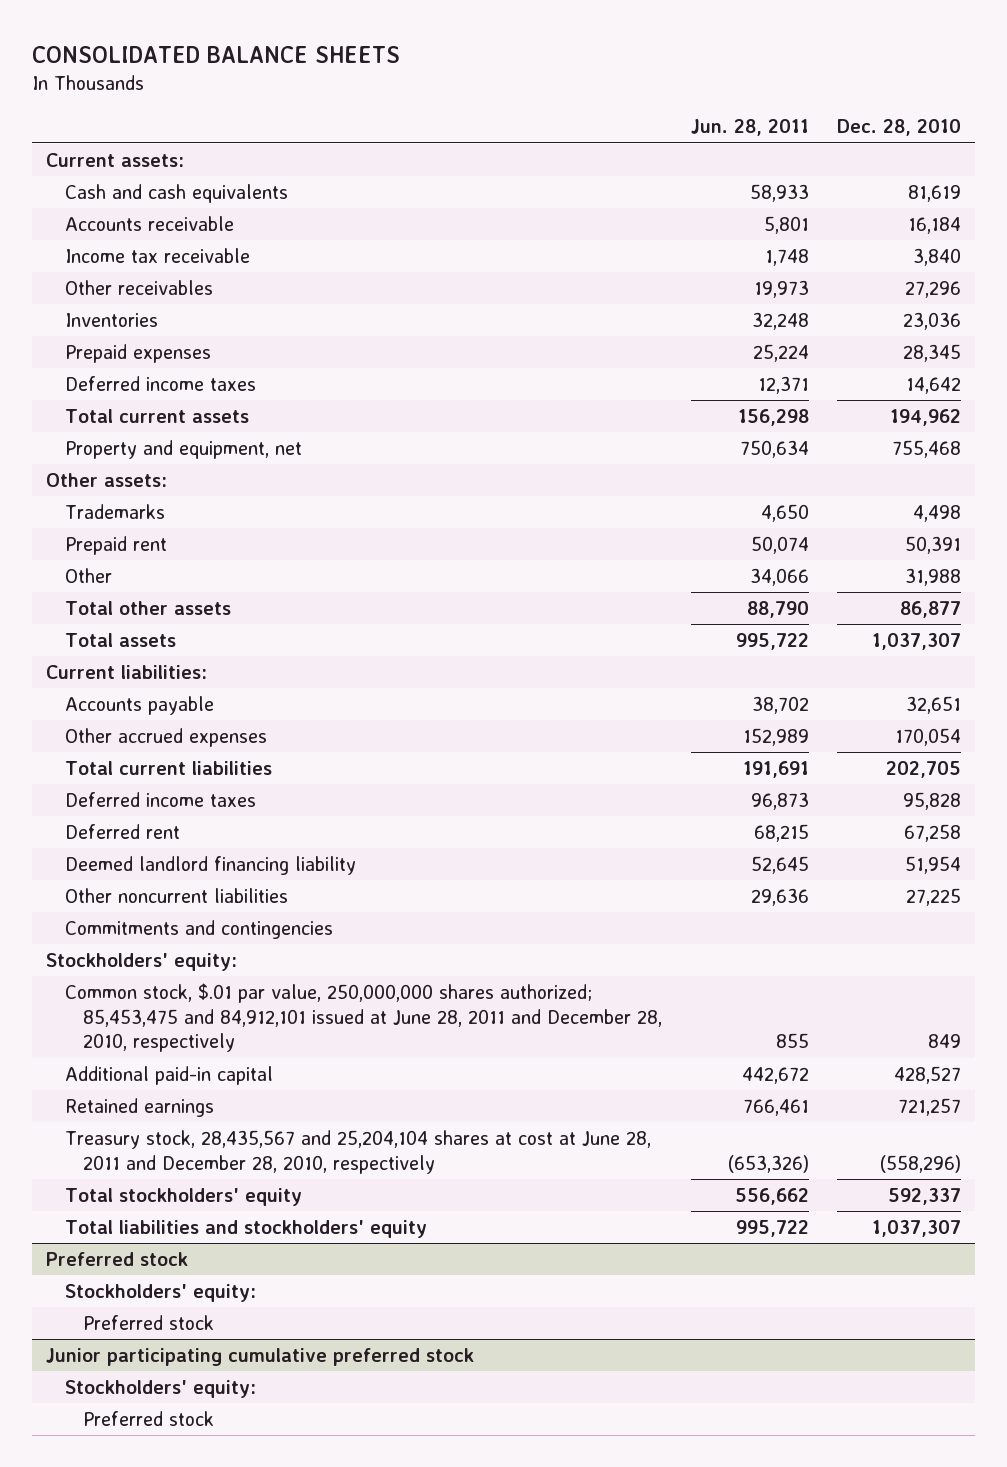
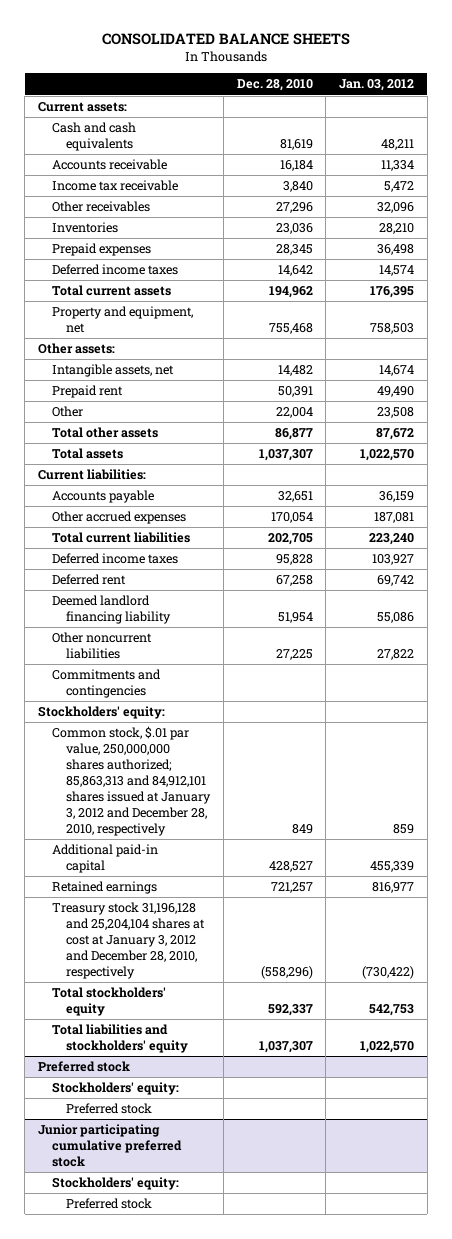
- | Jun. 28, 2011 | Dec. 28, 2010
+ | Dec. 28, 2010 | Jan. 03, 2012
- Trademarks | 4,650 | 4,498
+ Intangible assets, net | 14,482 | 14,674
- Other | 34,066 | 31,988
+ Other | 22,004 | 23,508
- Common stock, $.01 par value, 250,000,000 shares authorized; 85,453,475 and 84,912,101 issued at June 28, 2011 and December 28, 2010, respectively | 855 | 849
+ Common stock, $.01 par value, 250,000,000 shares authorized; 85,863,313 and 84,912,101 shares issued at January 3, 2012 and December 28, 2010, respectively | 849 | 859
- Treasury stock, 28,435,567 and 25,204,104 shares at cost at June 28, 2011 and December 28, 2010, respectively | (653,326) | (558,296)
+ Treasury stock 31,196,128 and 25,204,104 shares at cost at January 3, 2012 and December 28, 2010, respectively | (558,296) | (730,422)

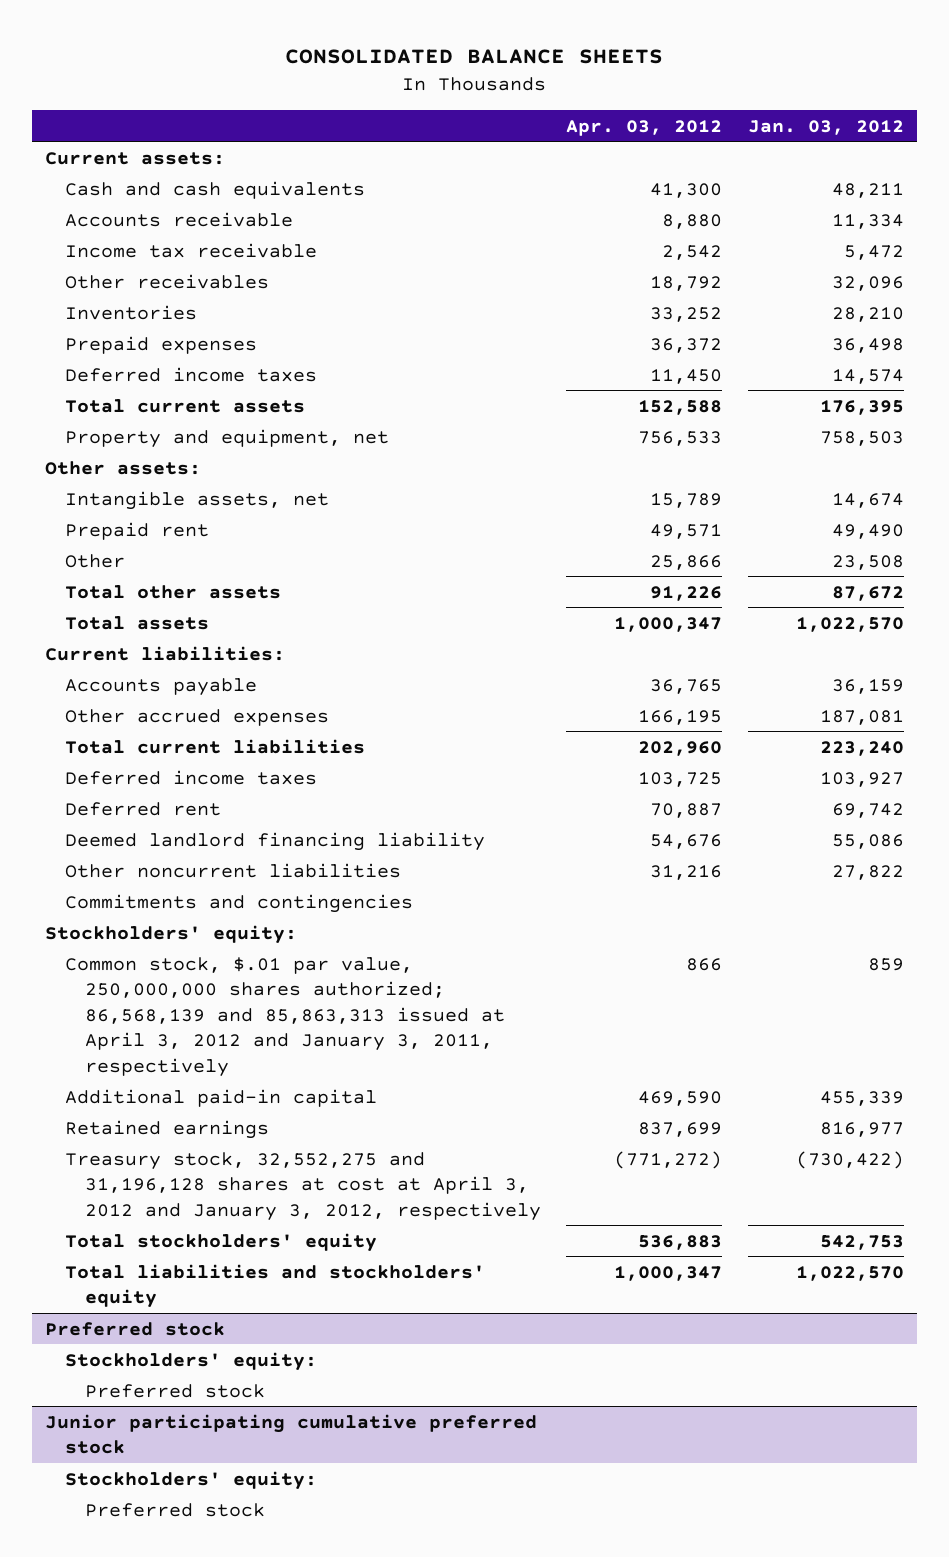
- | Dec. 28, 2010 | Jan. 03, 2012
+ | Apr. 03, 2012 | Jan. 03, 2012
- Common stock, $.01 par value, 250,000,000 shares authorized; 85,863,313 and 84,912,101 shares issued at January 3, 2012 and December 28, 2010, respectively | 849 | 859
+ Common stock, $.01 par value, 250,000,000 shares authorized; 86,568,139 and 85,863,313 issued at April 3, 2012 and January 3, 2011, respectively | 866 | 859
- Treasury stock 31,196,128 and 25,204,104 shares at cost at January 3, 2012 and December 28, 2010, respectively | (558,296) | (730,422)
+ Treasury stock, 32,552,275 and 31,196,128 shares at cost at April 3, 2012 and January 3, 2012, respectively | (771,272) | (730,422)

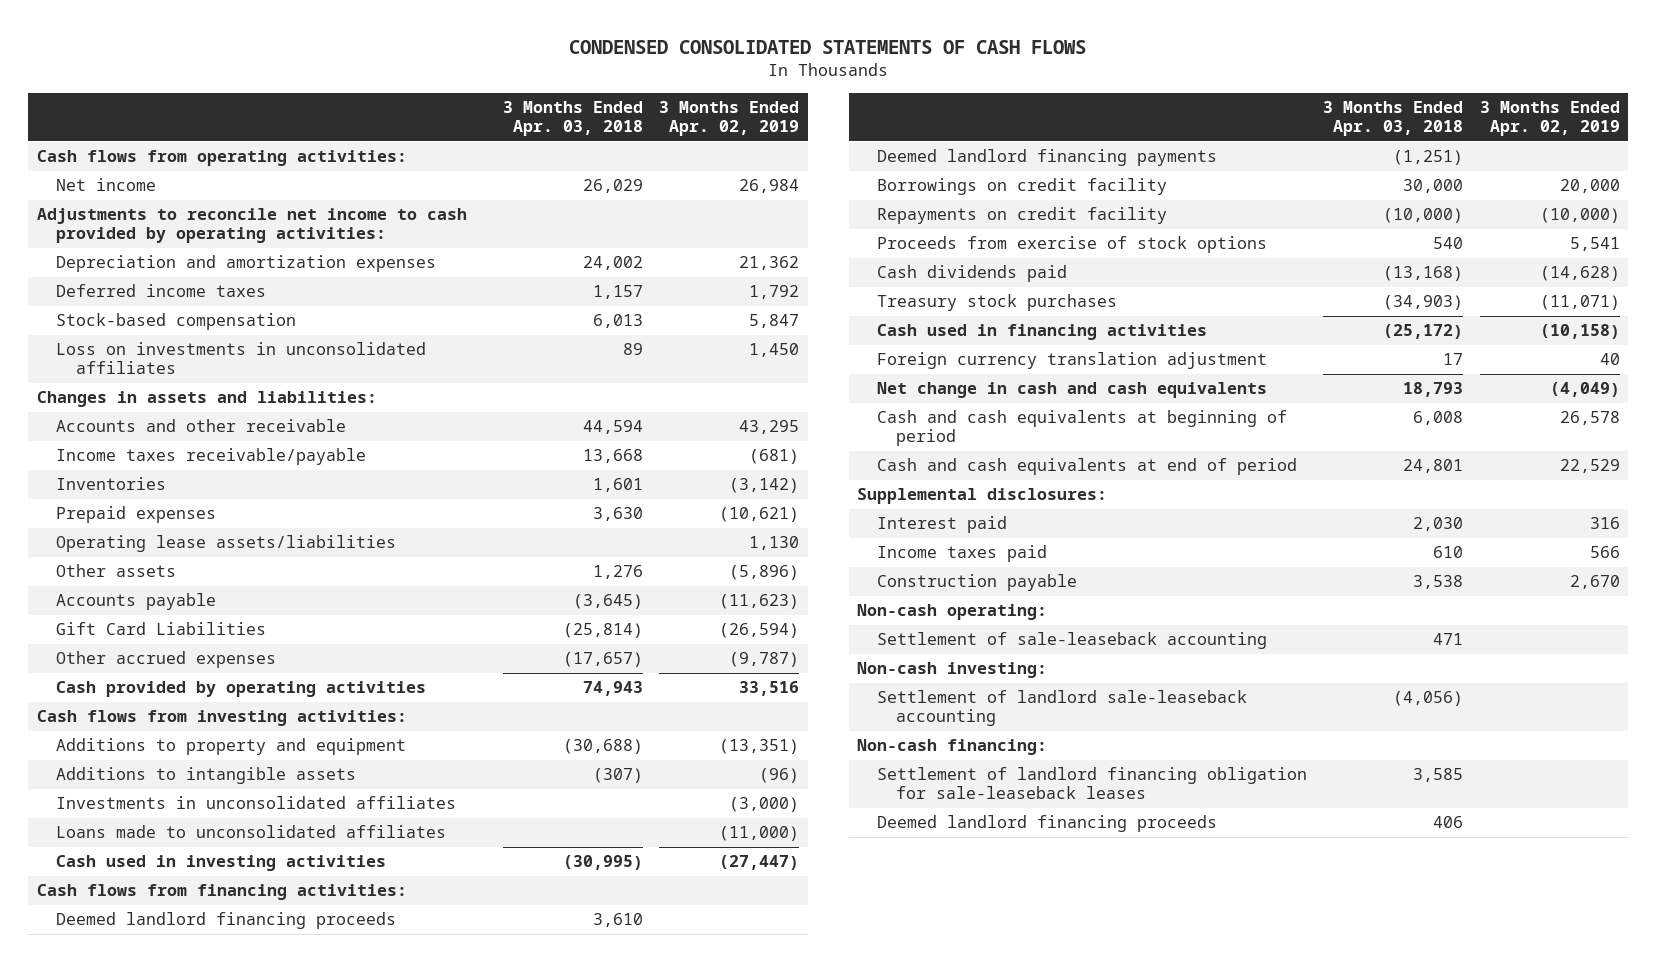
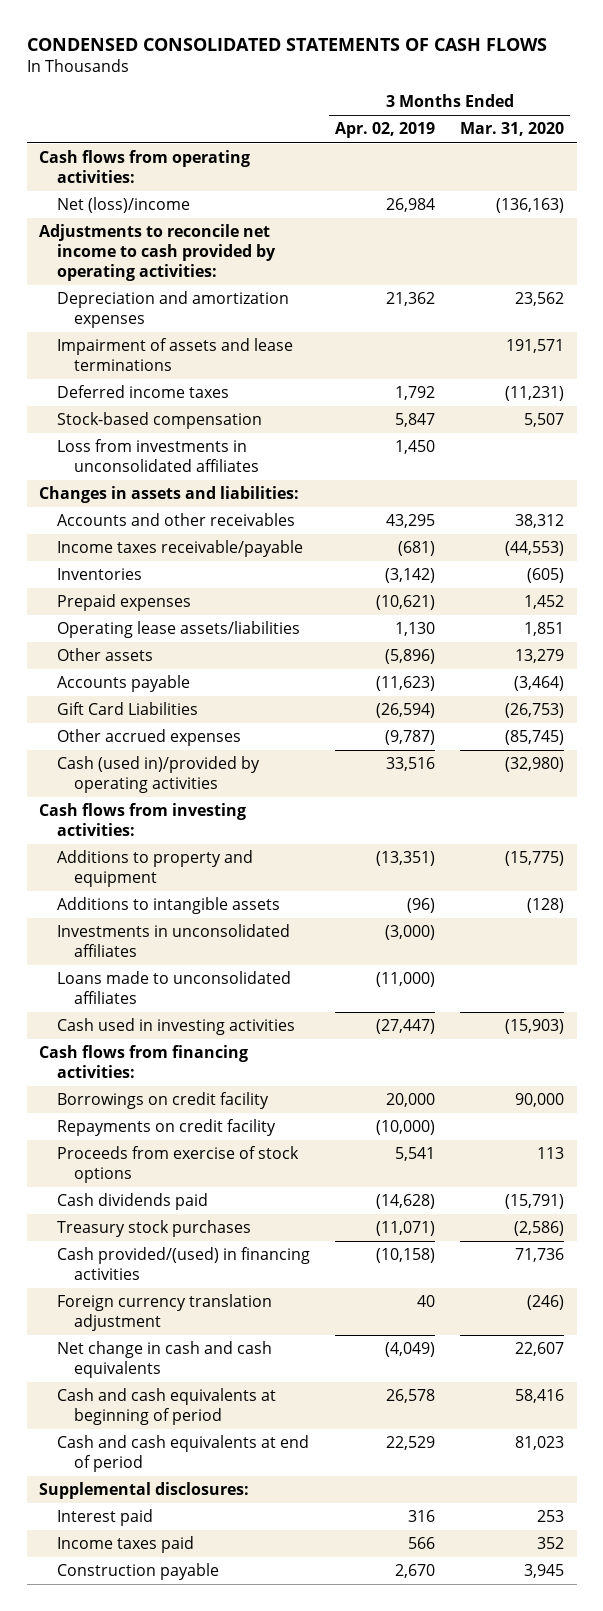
- | 3 Months Ended Apr. 03, 2018 | 3 Months Ended Apr. 02, 2019
+ | 3 Months Ended Apr. 02, 2019 | 3 Months Ended Mar. 31, 2020
- Net income | 26,029 | 26,984
+ Net (loss)/income | 26,984 | (136,163)
+ Impairment of assets and lease terminations | | 191,571
- Loss on investments in unconsolidated affiliates | 89 | 1,450
+ Loss from investments in unconsolidated affiliates | 1,450 |
- Accounts and other receivable | 44,594 | 43,295
+ Accounts and other receivables | 43,295 | 38,312
- Cash provided by operating activities | 74,943 | 33,516
+ Cash (used in)/provided by operating activities | 33,516 | (32,980)
- Deemed landlord financing proceeds | 3,610 |
- Deemed landlord financing payments | (1,251) |
- Cash used in financing activities | (25,172) | (10,158)
+ Cash provided/(used) in financing activities | (10,158) | 71,736
- Non-cash operating:
- Settlement of sale-leaseback accounting | 471 |
- Non-cash investing:
- Settlement of landlord sale-leaseback accounting | (4,056) |
- Non-cash financing:
- Settlement of landlord financing obligation for sale-leaseback leases | 3,585 |
- Deemed landlord financing proceeds | 406 |

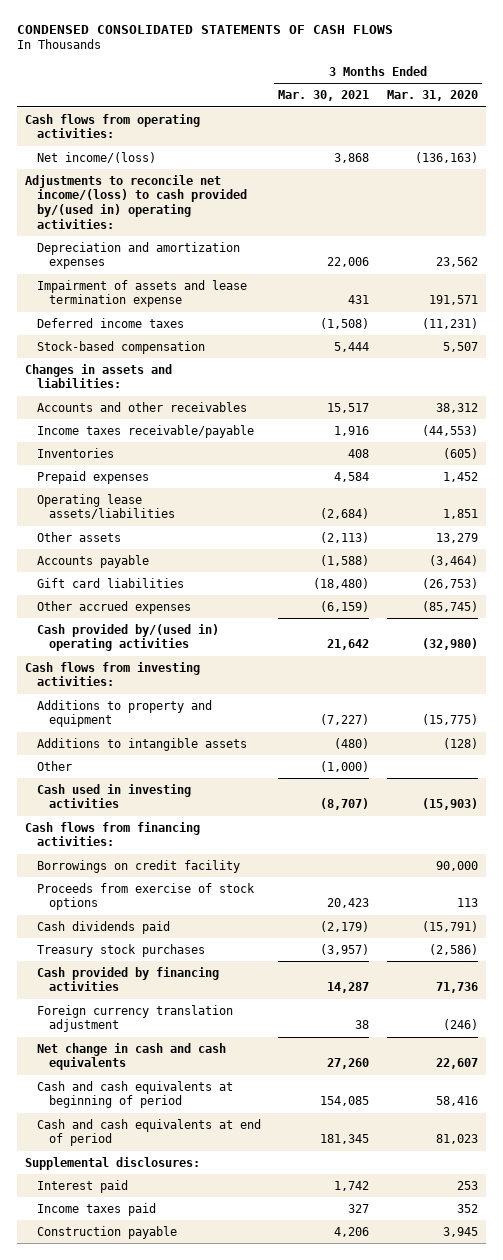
- | 3 Months Ended Apr. 02, 2019 | 3 Months Ended Mar. 31, 2020
+ | 3 Months Ended Mar. 30, 2021 | 3 Months Ended Mar. 31, 2020
- Net (loss)/income | 26,984 | (136,163)
- Adjustments to reconcile net income to cash provided by operating activities:
+ Net income/(loss) | 3,868 | (136,163)
+ Adjustments to reconcile net income/(loss) to cash provided by/(used in) operating activities:
- Impairment of assets and lease terminations | | 191,571
+ Impairment of assets and lease termination expense | 431 | 191,571
- Loss from investments in unconsolidated affiliates | 1,450 |
- Gift Card Liabilities | (26,594) | (26,753)
+ Gift card liabilities | (18,480) | (26,753)
- Cash (used in)/provided by operating activities | 33,516 | (32,980)
+ Cash provided by/(used in) operating activities | 21,642 | (32,980)
- Investments in unconsolidated affiliates | (3,000) |
- Loans made to unconsolidated affiliates | (11,000) |
+ Other | (1,000) |
- Repayments on credit facility | (10,000) |
- Cash provided/(used) in financing activities | (10,158) | 71,736
+ Cash provided by financing activities | 14,287 | 71,736

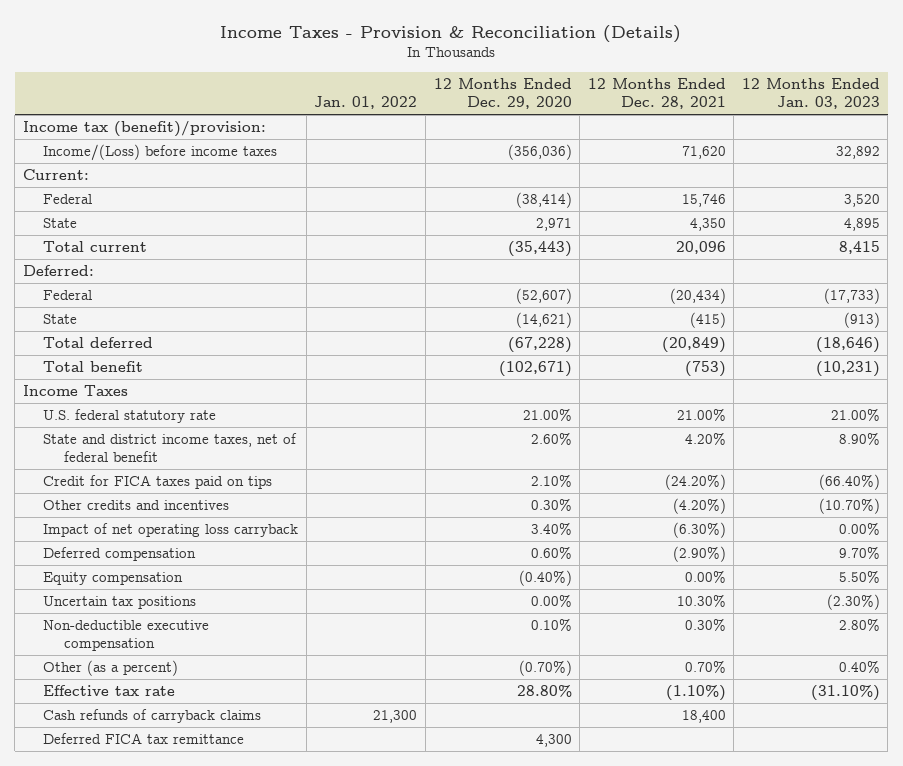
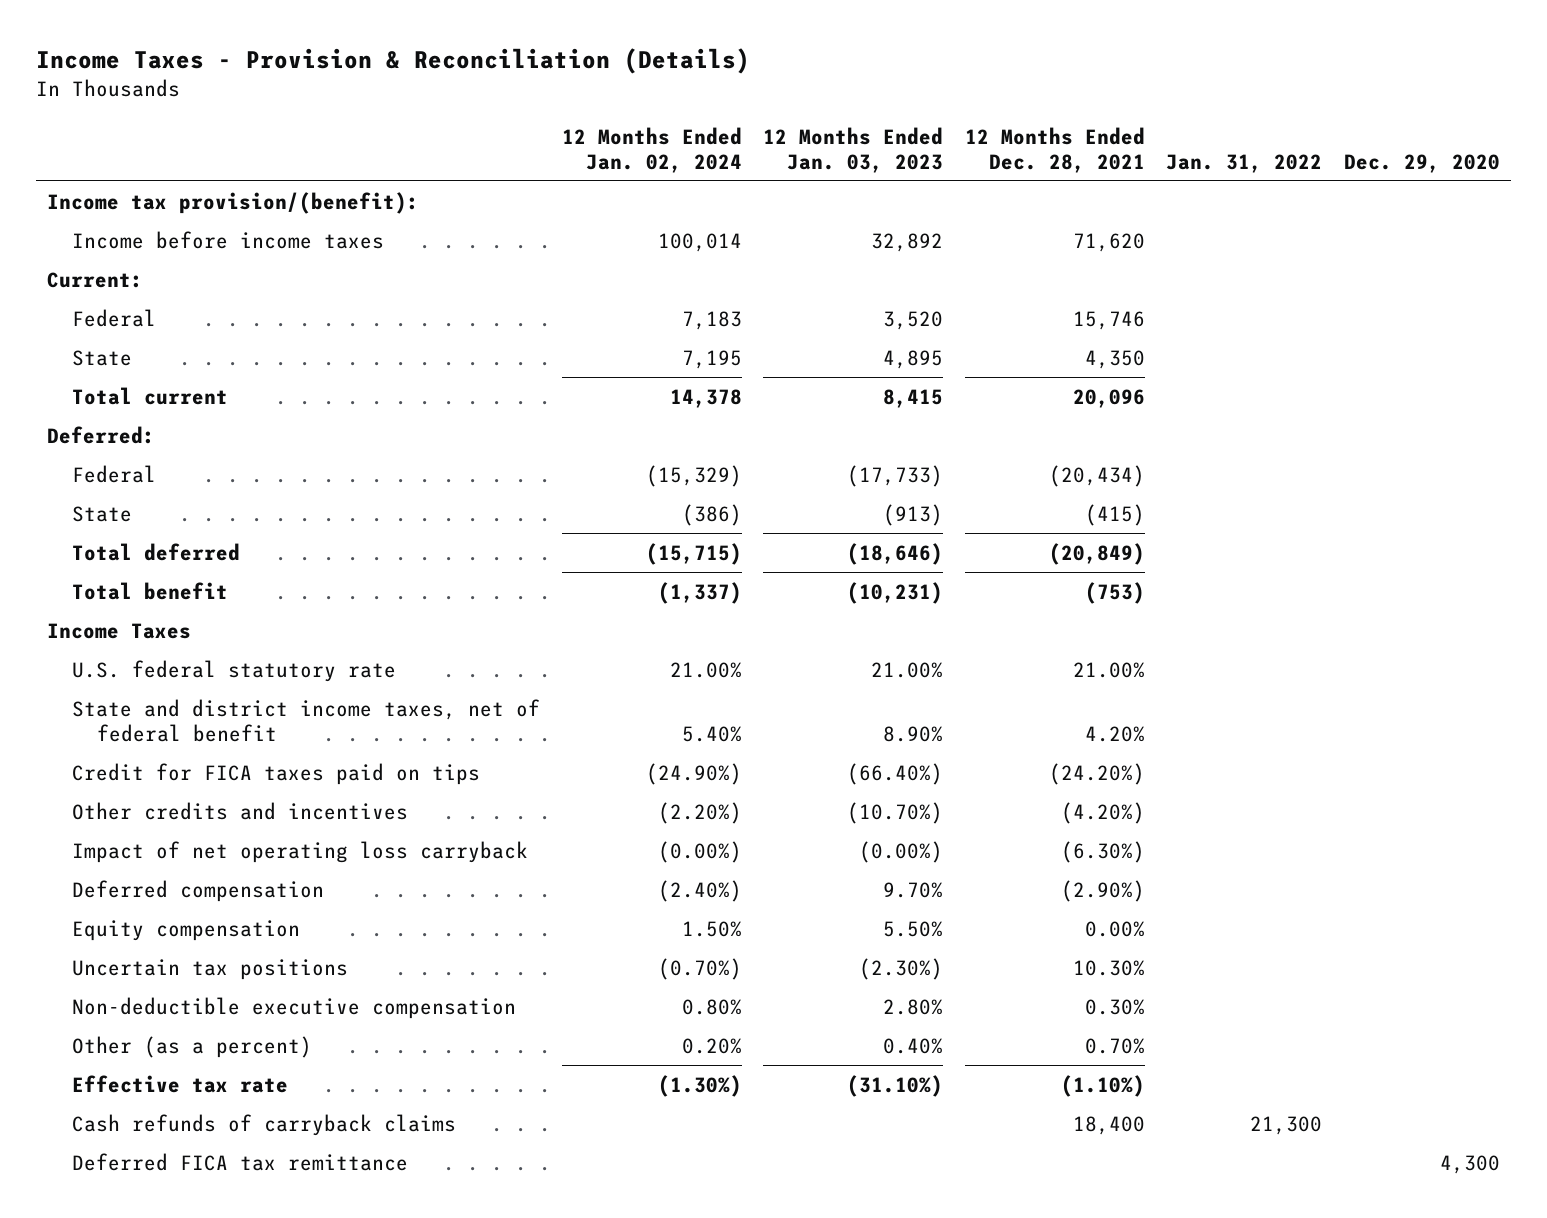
- | Jan. 01, 2022 | 12 Months Ended Dec. 29, 2020 | 12 Months Ended Dec. 28, 2021 | 12 Months Ended Jan. 03, 2023
+ | 12 Months Ended Jan. 02, 2024 | 12 Months Ended Jan. 03, 2023 | 12 Months Ended Dec. 28, 2021 | Jan. 31, 2022 | Dec. 29, 2020
- Income tax (benefit)/provision:
- Income/(Loss) before income taxes | | (356,036) | 71,620 | 32,892
+ Income tax provision/(benefit):
+ Income before income taxes | 100,014 | 32,892 | 71,620 | |
- Impact of net operating loss carryback | | 3.40% | (6.30%) | 0.00%
+ Impact of net operating loss carryback | (0.00%) | (0.00%) | (6.30%) | |

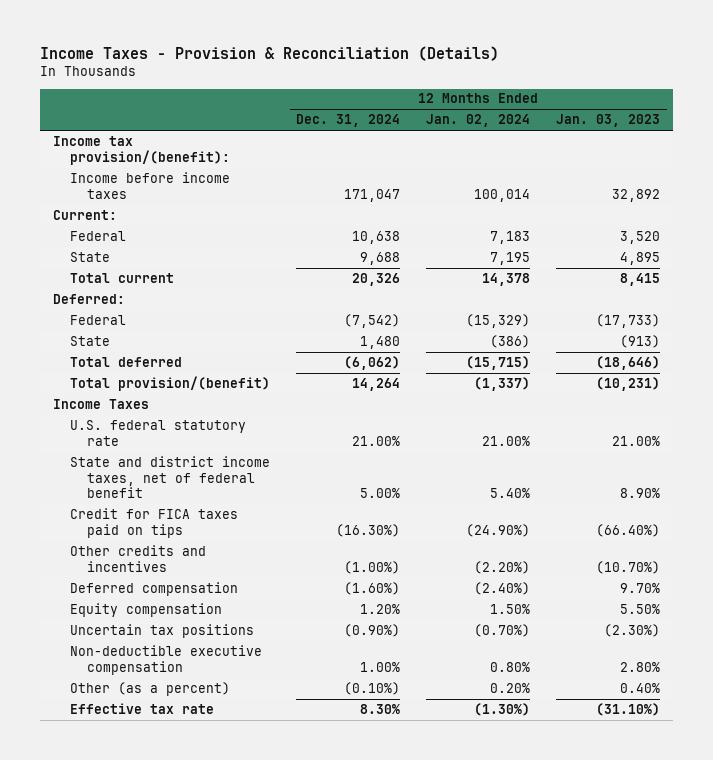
- | 12 Months Ended Jan. 02, 2024 | 12 Months Ended Jan. 03, 2023 | 12 Months Ended Dec. 28, 2021 | Jan. 31, 2022 | Dec. 29, 2020
+ | 12 Months Ended Dec. 31, 2024 | 12 Months Ended Jan. 02, 2024 | 12 Months Ended Jan. 03, 2023
- Total benefit | (1,337) | (10,231) | (753) | |
+ Total provision/(benefit) | 14,264 | (1,337) | (10,231)
- Impact of net operating loss carryback | (0.00%) | (0.00%) | (6.30%) | |
- Cash refunds of carryback claims | | | 18,400 | 21,300 |
- Deferred FICA tax remittance | | | | | 4,300

